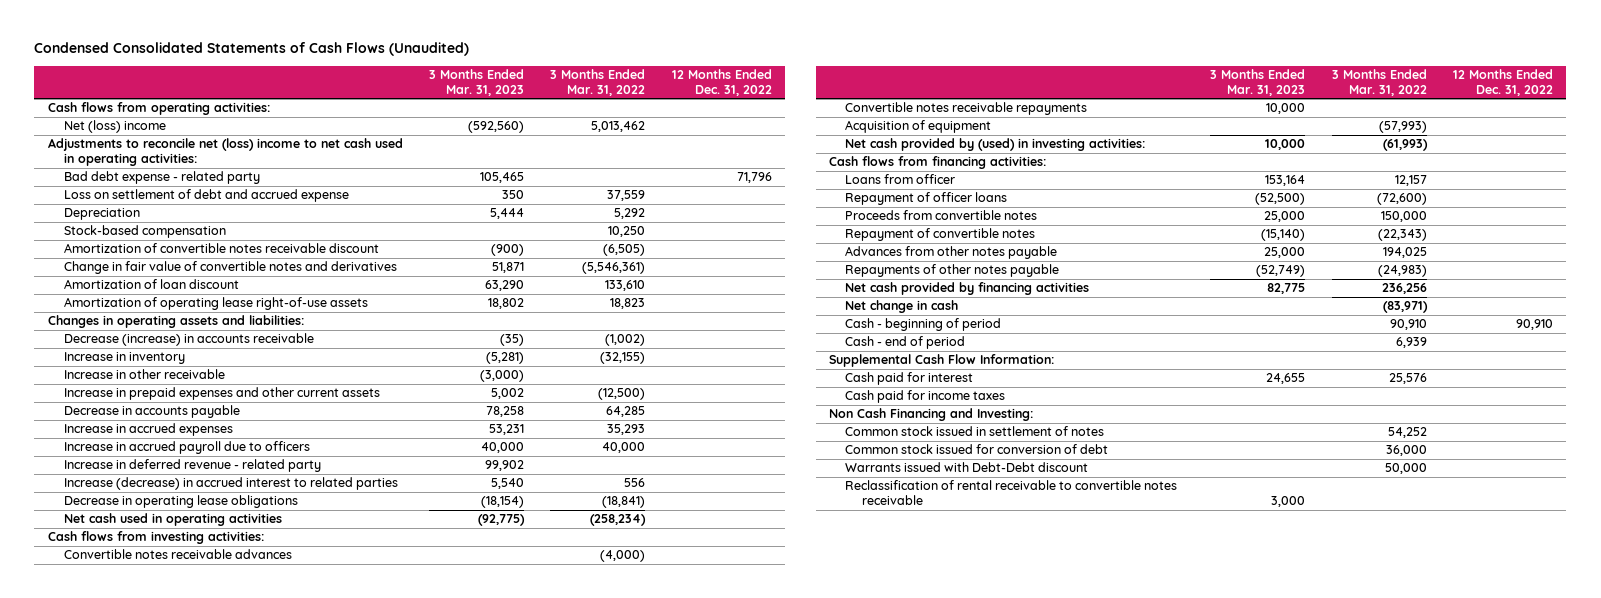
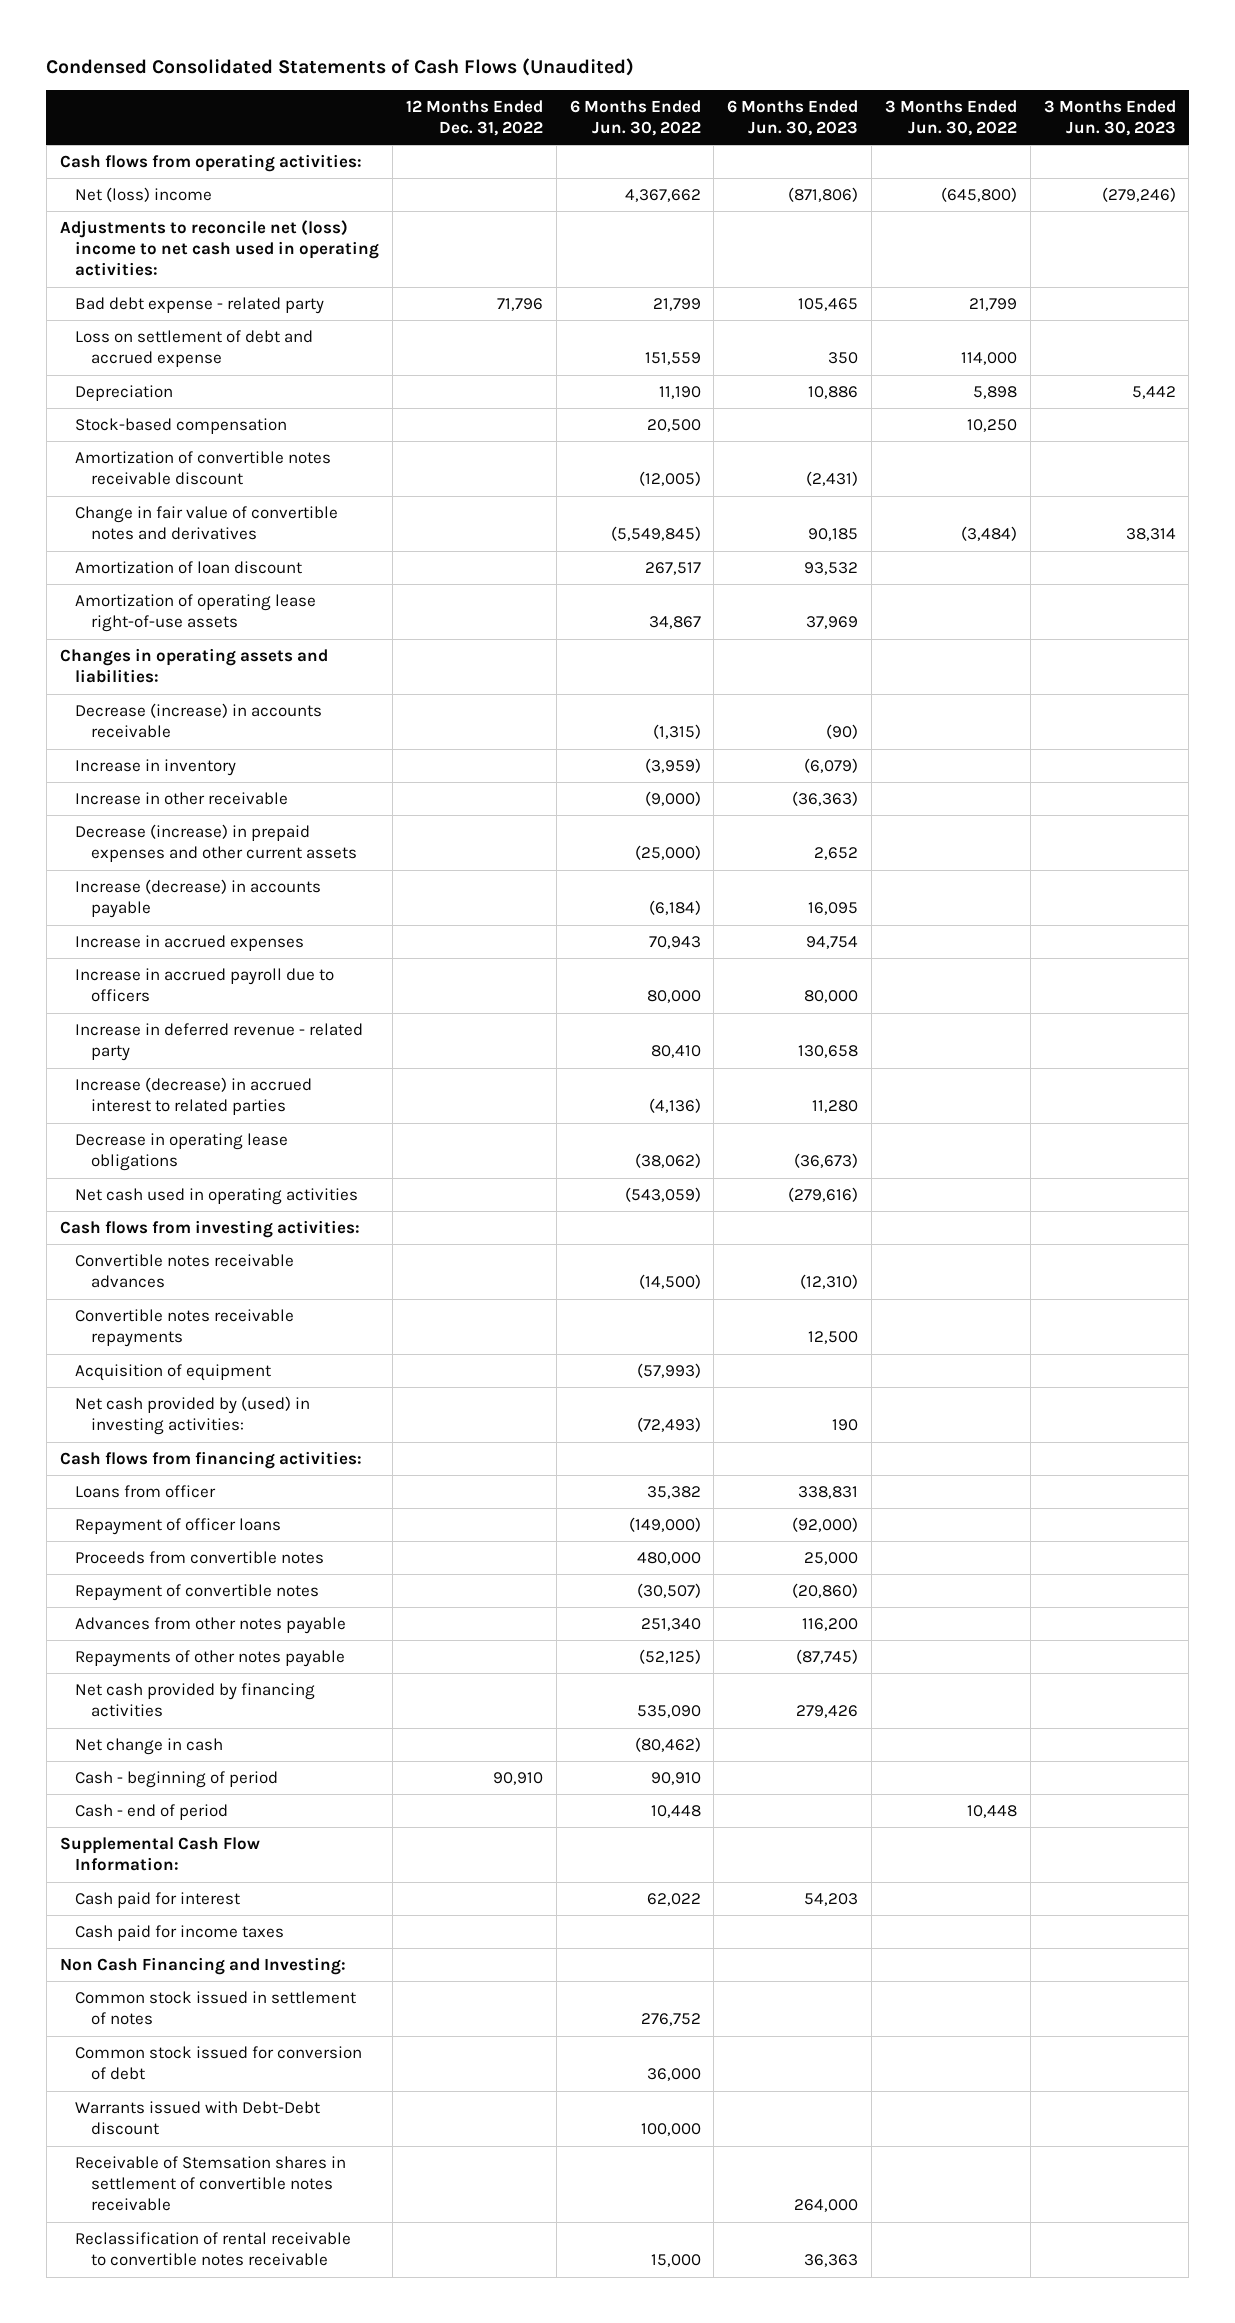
- | 3 Months Ended Mar. 31, 2023 | 3 Months Ended Mar. 31, 2022 | 12 Months Ended Dec. 31, 2022
+ | 12 Months Ended Dec. 31, 2022 | 6 Months Ended Jun. 30, 2022 | 6 Months Ended Jun. 30, 2023 | 3 Months Ended Jun. 30, 2022 | 3 Months Ended Jun. 30, 2023
- Increase in prepaid expenses and other current assets | 5,002 | (12,500) |
- Decrease in accounts payable | 78,258 | 64,285 |
+ Decrease (increase) in prepaid expenses and other current assets | | (25,000) | 2,652 | |
+ Increase (decrease) in accounts payable | | (6,184) | 16,095 | |
+ Receivable of Stemsation shares in settlement of convertible notes receivable | | | 264,000 | |

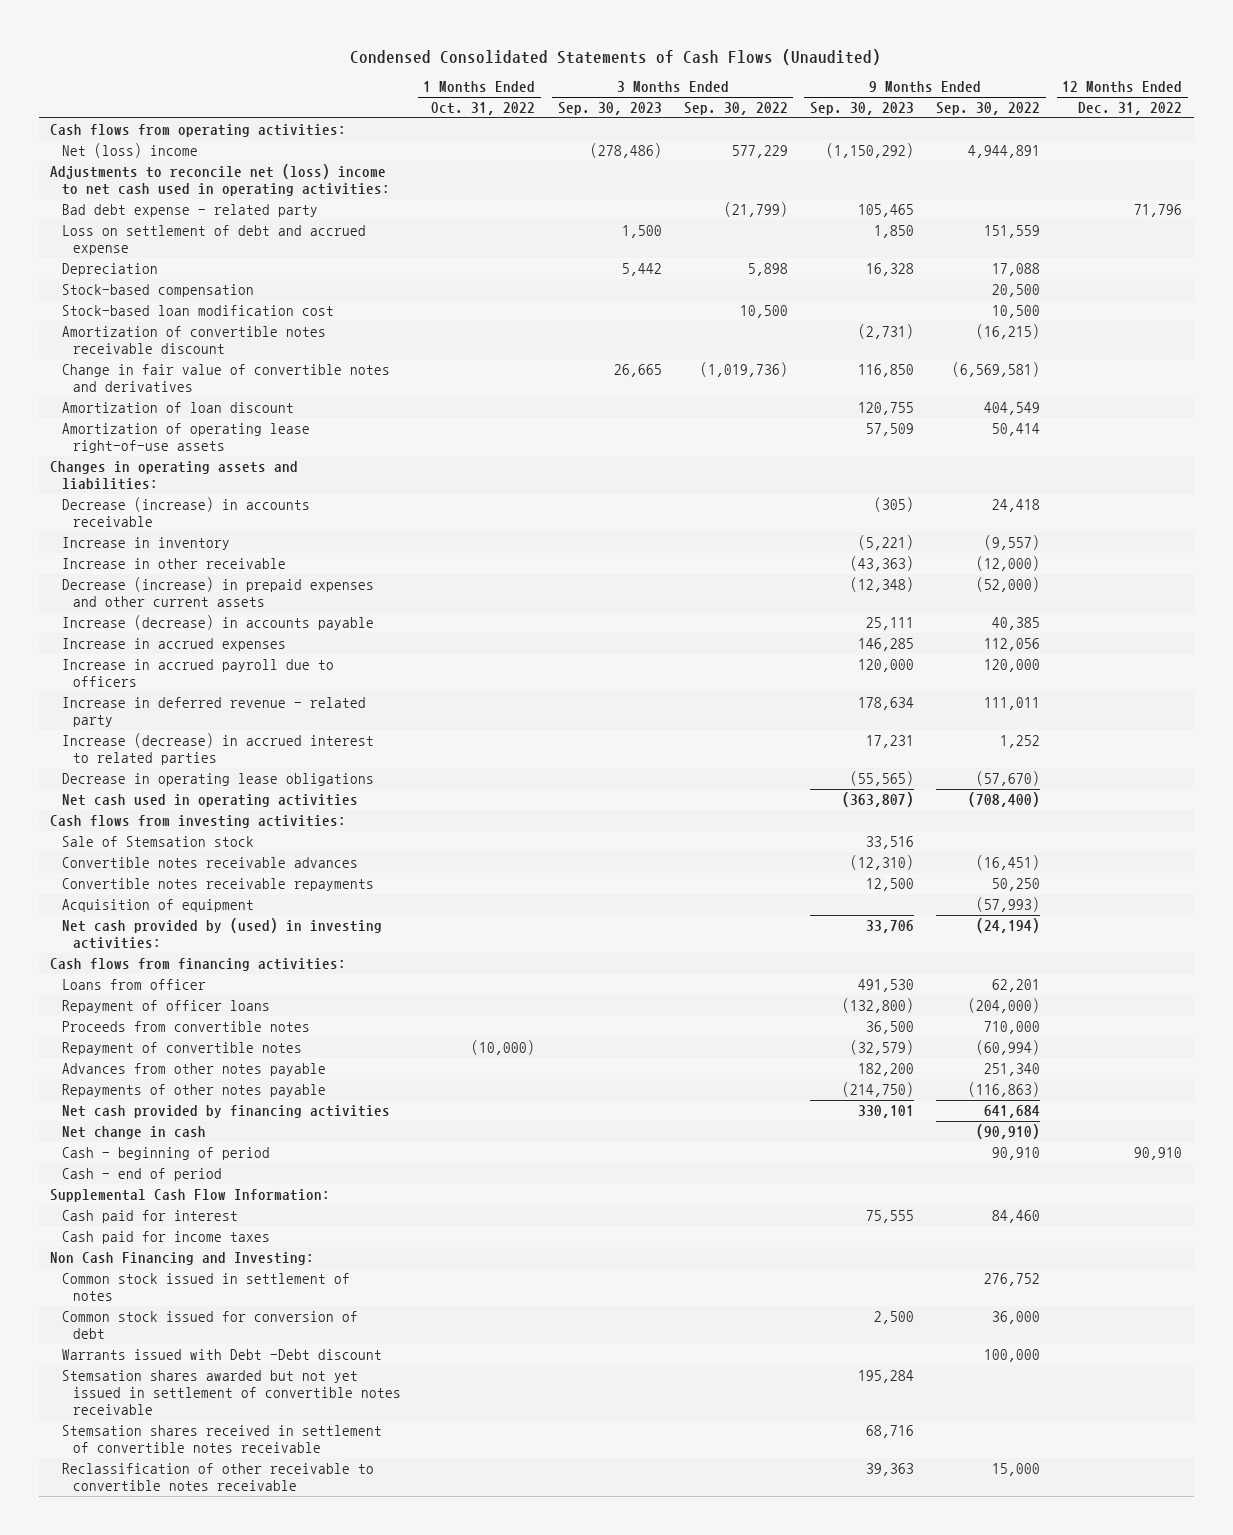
- | 12 Months Ended Dec. 31, 2022 | 6 Months Ended Jun. 30, 2022 | 6 Months Ended Jun. 30, 2023 | 3 Months Ended Jun. 30, 2022 | 3 Months Ended Jun. 30, 2023
+ | 1 Months Ended Oct. 31, 2022 | 3 Months Ended Sep. 30, 2023 | 3 Months Ended Sep. 30, 2022 | 9 Months Ended Sep. 30, 2023 | 9 Months Ended Sep. 30, 2022 | 12 Months Ended Dec. 31, 2022
+ Stock-based loan modification cost | | | 10,500 | | 10,500 |
+ Sale of Stemsation stock | | | | 33,516 | |
- Warrants issued with Debt-Debt discount | | 100,000 | | |
- Receivable of Stemsation shares in settlement of convertible notes receivable | | | 264,000 | |
- Reclassification of rental receivable to convertible notes receivable | | 15,000 | 36,363 | |
+ Warrants issued with Debt -Debt discount | | | | | 100,000 |
+ Stemsation shares awarded but not yet issued in settlement of convertible notes receivable | | | | 195,284 | |
+ Stemsation shares received in settlement of convertible notes receivable | | | | 68,716 | |
+ Reclassification of other receivable to convertible notes receivable | | | | 39,363 | 15,000 |

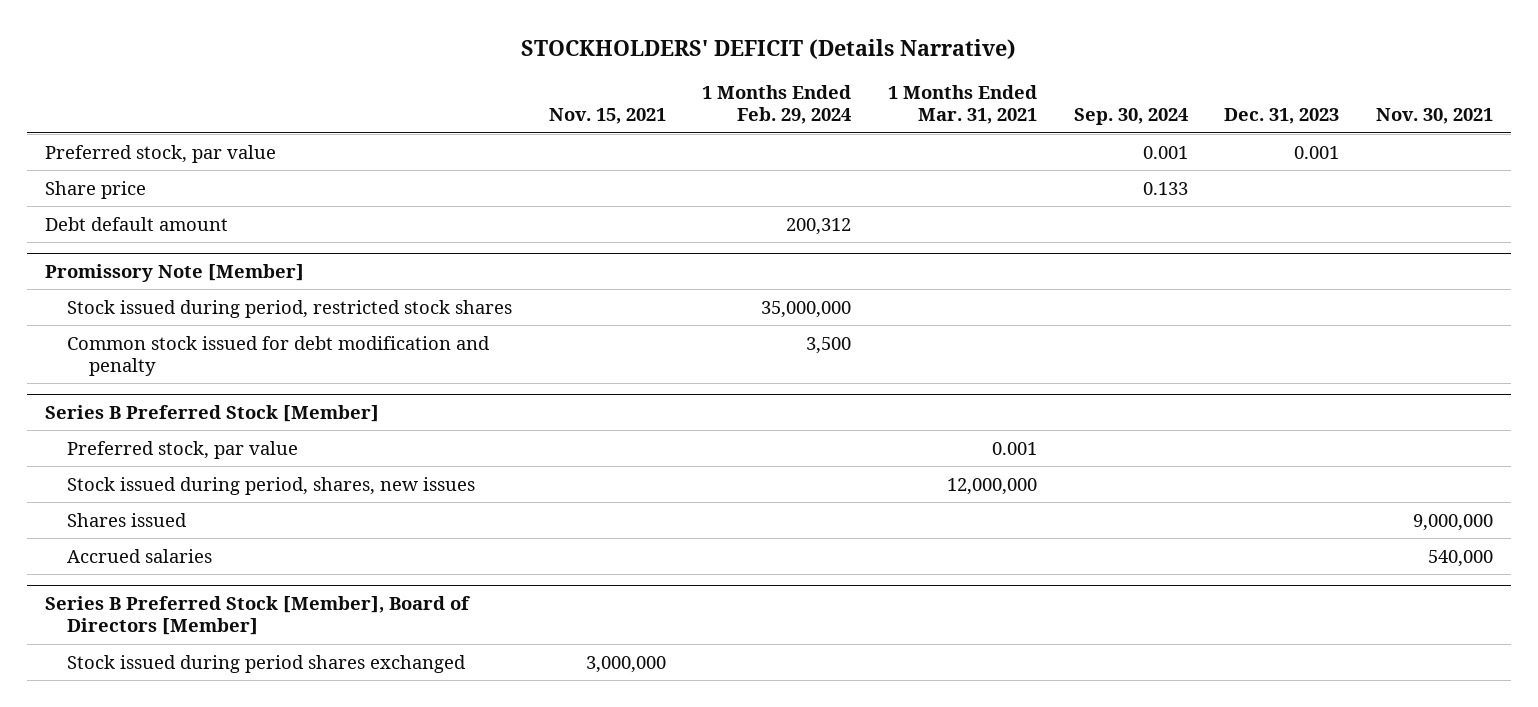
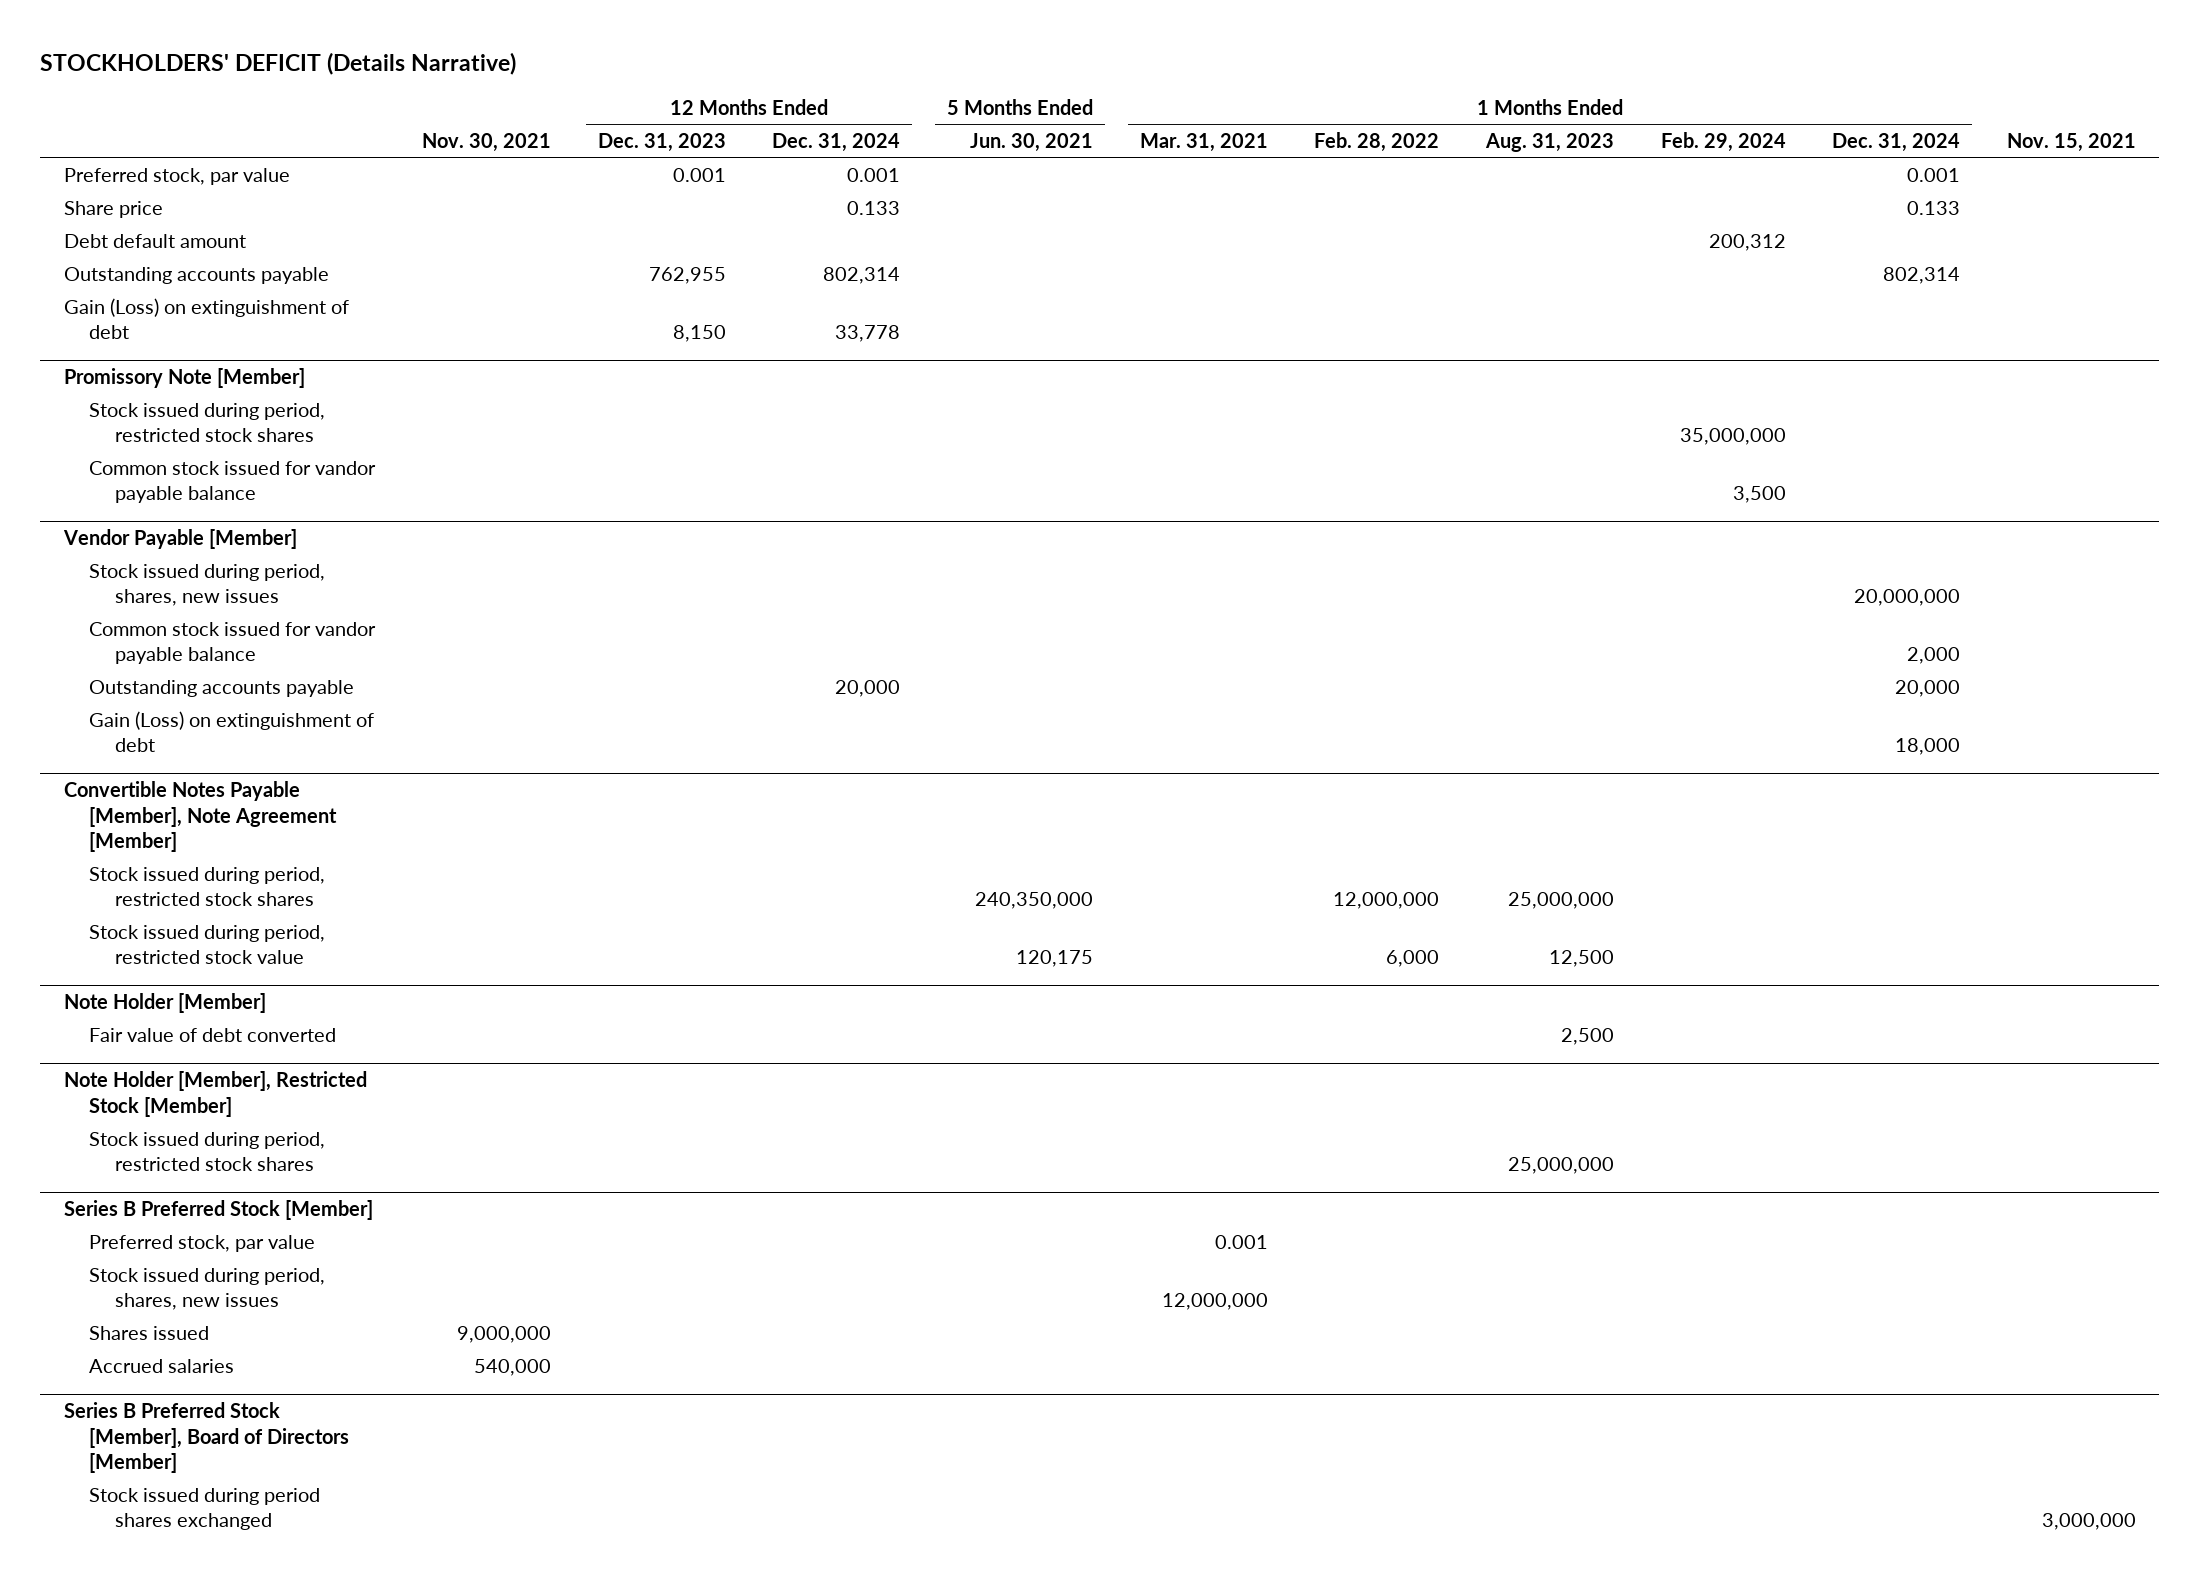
- | Nov. 15, 2021 | 1 Months Ended Feb. 29, 2024 | 1 Months Ended Mar. 31, 2021 | Sep. 30, 2024 | Dec. 31, 2023 | Nov. 30, 2021
+ | Nov. 30, 2021 | 12 Months Ended Dec. 31, 2023 | 12 Months Ended Dec. 31, 2024 | 5 Months Ended Jun. 30, 2021 | 1 Months Ended Mar. 31, 2021 | 1 Months Ended Feb. 28, 2022 | 1 Months Ended Aug. 31, 2023 | 1 Months Ended Feb. 29, 2024 | 1 Months Ended Dec. 31, 2024 | Nov. 15, 2021
+ Outstanding accounts payable | | 762,955 | 802,314 | | | | | | 802,314 |
+ Gain (Loss) on extinguishment of debt | | 8,150 | 33,778 | | | | | | |
@ Promissory Note [Member]
- Common stock issued for debt modification and penalty | | 3,500 | | | |
+ Common stock issued for vandor payable balance | | | | | | | | 3,500 | |
+ Vendor Payable [Member]
+ Stock issued during period, shares, new issues | | | | | | | | | 20,000,000 |
+ Common stock issued for vandor payable balance | | | | | | | | | 2,000 |
+ Outstanding accounts payable | | | 20,000 | | | | | | 20,000 |
+ Gain (Loss) on extinguishment of debt | | | | | | | | | 18,000 |
+ Convertible Notes Payable [Member], Note Agreement [Member]
+ Stock issued during period, restricted stock shares | | | | 240,350,000 | | 12,000,000 | 25,000,000 | | |
+ Stock issued during period, restricted stock value | | | | 120,175 | | 6,000 | 12,500 | | |
+ Note Holder [Member]
+ Fair value of debt converted | | | | | | | 2,500 | | |
+ Note Holder [Member], Restricted Stock [Member]
+ Stock issued during period, restricted stock shares | | | | | | | 25,000,000 | | |

